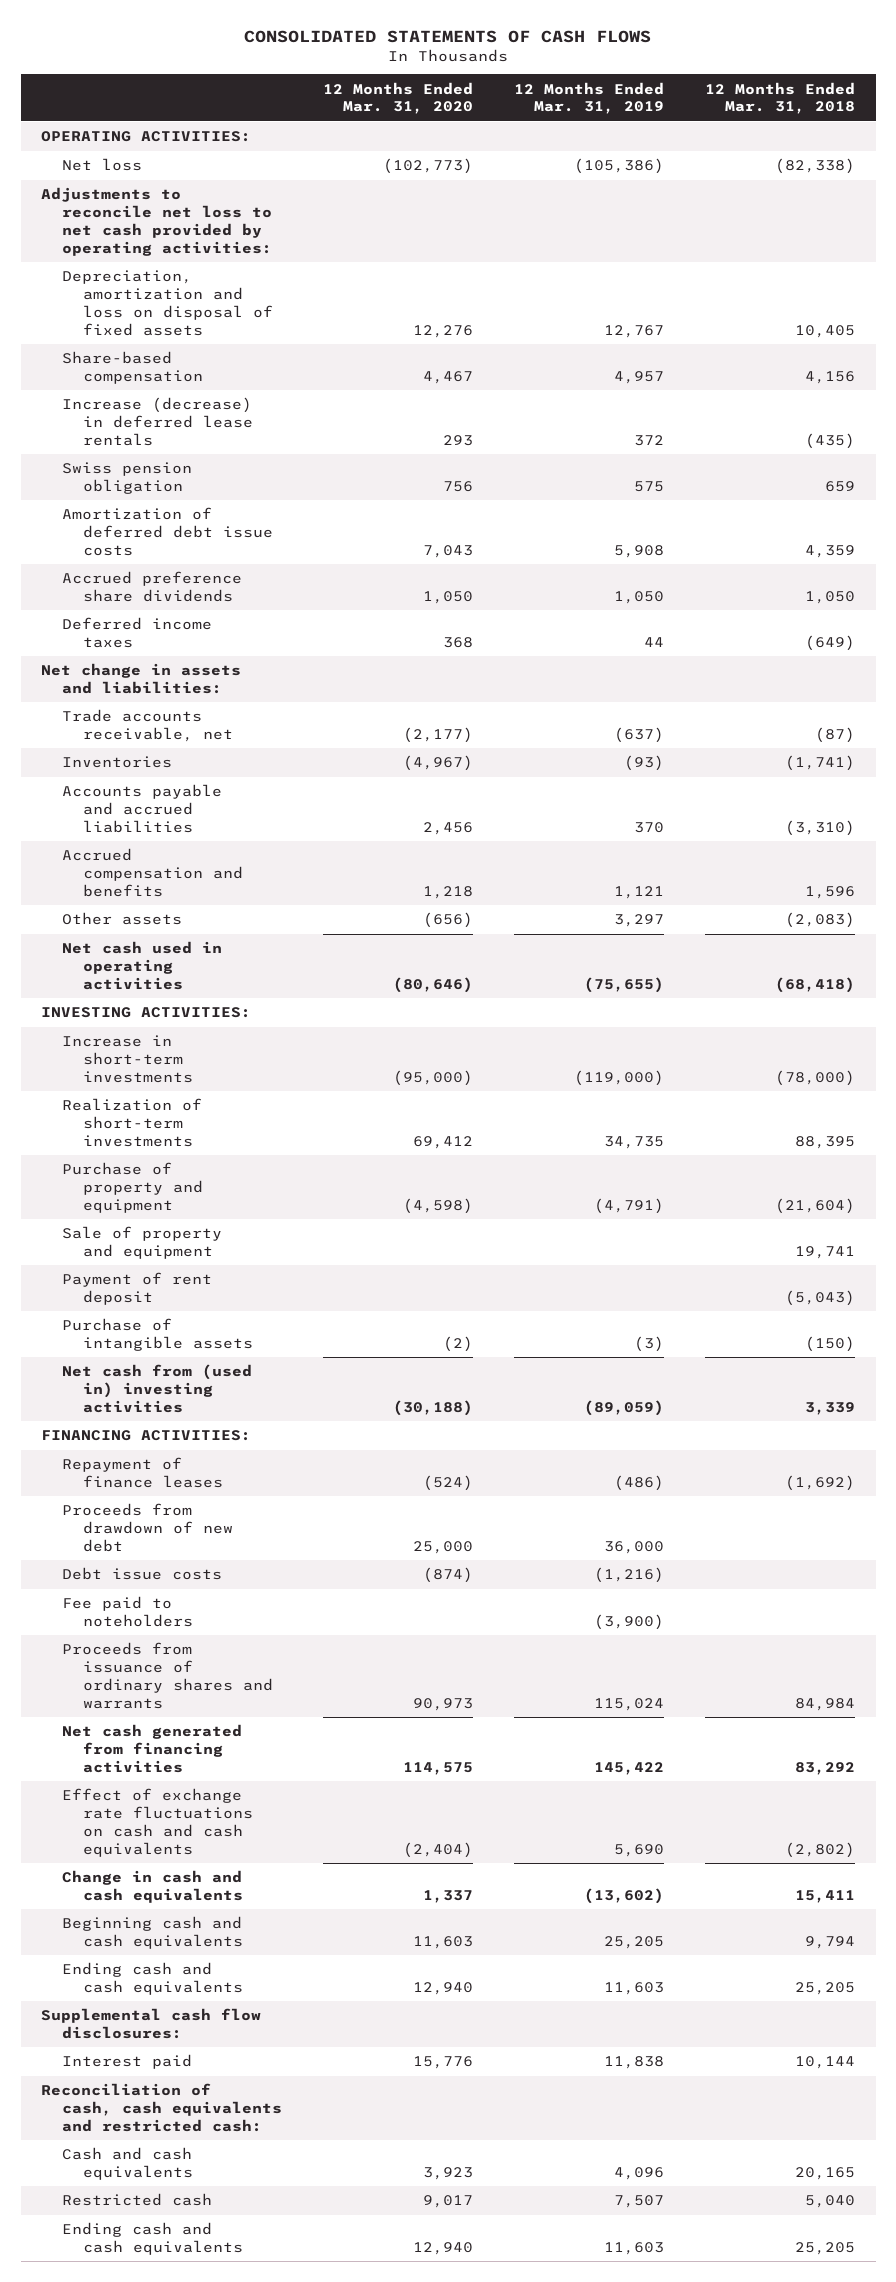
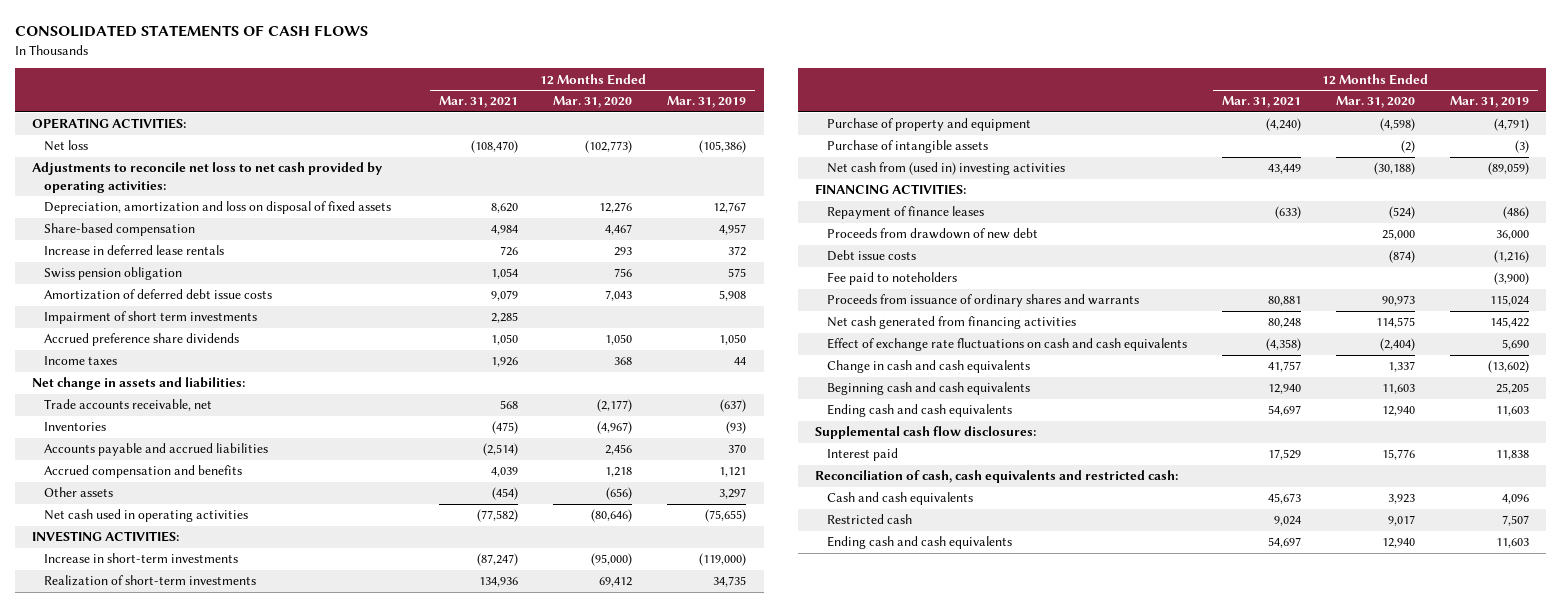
- | 12 Months Ended Mar. 31, 2020 | 12 Months Ended Mar. 31, 2019 | 12 Months Ended Mar. 31, 2018
+ | 12 Months Ended Mar. 31, 2021 | 12 Months Ended Mar. 31, 2020 | 12 Months Ended Mar. 31, 2019
- Increase (decrease) in deferred lease rentals | 293 | 372 | (435)
+ Increase in deferred lease rentals | 726 | 293 | 372
+ Impairment of short term investments | 2,285 | |
- Deferred income taxes | 368 | 44 | (649)
+ Income taxes | 1,926 | 368 | 44
- Sale of property and equipment | | | 19,741
- Payment of rent deposit | | | (5,043)

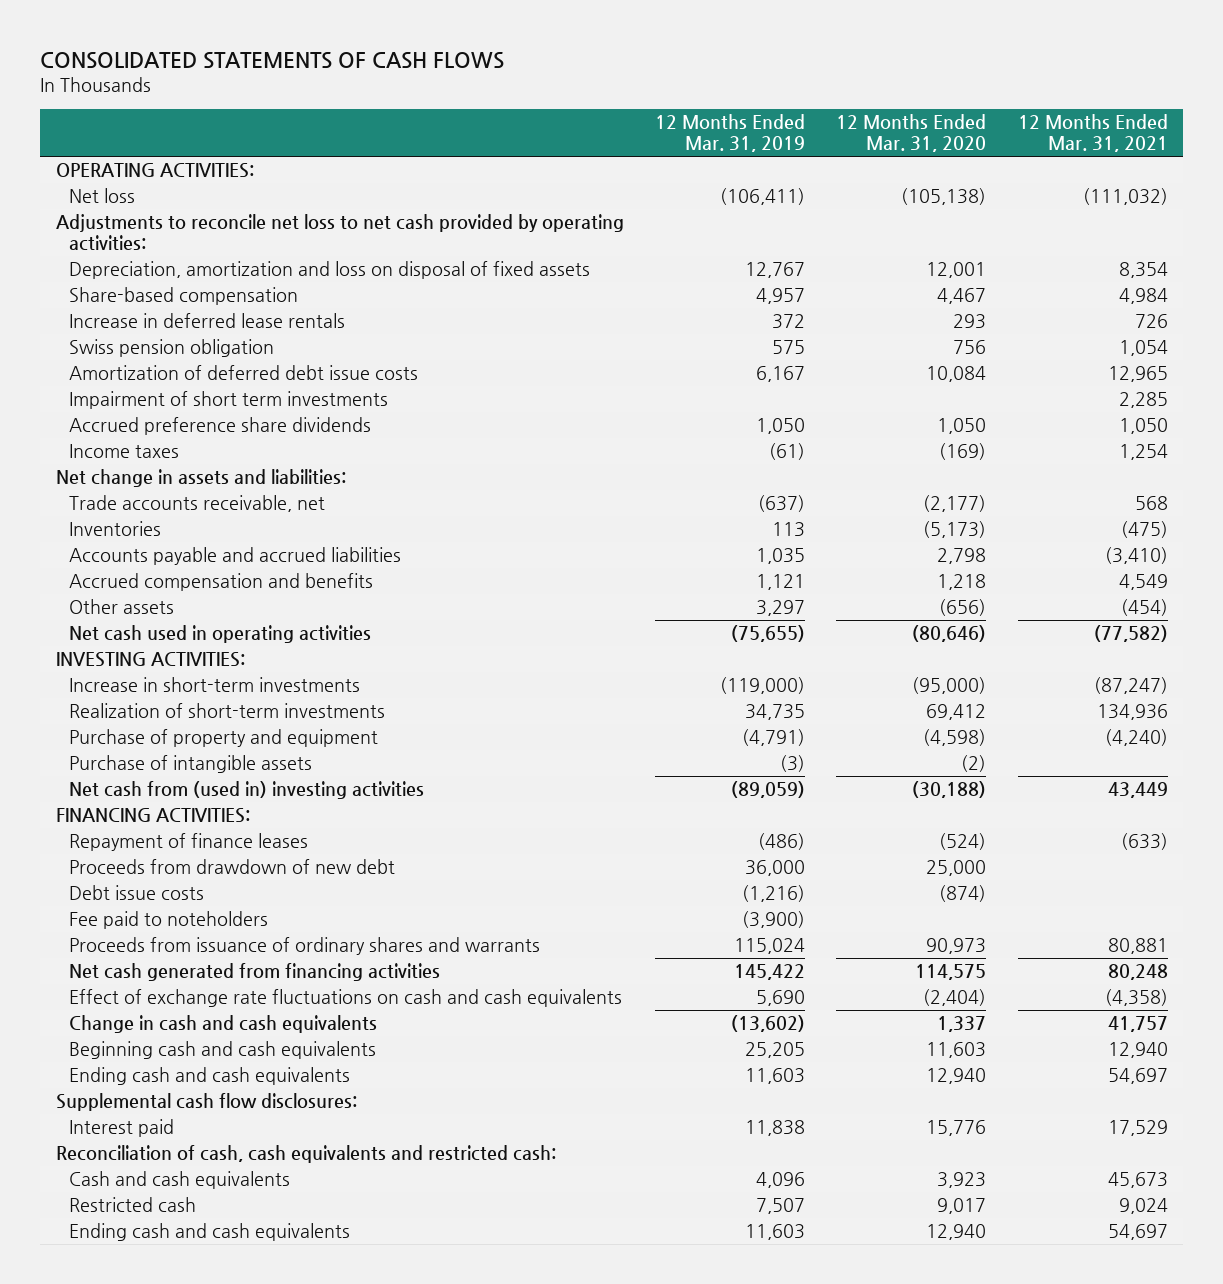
- | 12 Months Ended Mar. 31, 2021 | 12 Months Ended Mar. 31, 2020 | 12 Months Ended Mar. 31, 2019
+ | 12 Months Ended Mar. 31, 2019 | 12 Months Ended Mar. 31, 2020 | 12 Months Ended Mar. 31, 2021
- Net loss | (108,470) | (102,773) | (105,386)
+ Net loss | (106,411) | (105,138) | (111,032)
- Depreciation, amortization and loss on disposal of fixed assets | 8,620 | 12,276 | 12,767
+ Depreciation, amortization and loss on disposal of fixed assets | 12,767 | 12,001 | 8,354
- Amortization of deferred debt issue costs | 9,079 | 7,043 | 5,908
+ Amortization of deferred debt issue costs | 6,167 | 10,084 | 12,965
- Income taxes | 1,926 | 368 | 44
+ Income taxes | (61) | (169) | 1,254
- Inventories | (475) | (4,967) | (93)
- Accounts payable and accrued liabilities | (2,514) | 2,456 | 370
- Accrued compensation and benefits | 4,039 | 1,218 | 1,121
+ Inventories | 113 | (5,173) | (475)
+ Accounts payable and accrued liabilities | 1,035 | 2,798 | (3,410)
+ Accrued compensation and benefits | 1,121 | 1,218 | 4,549

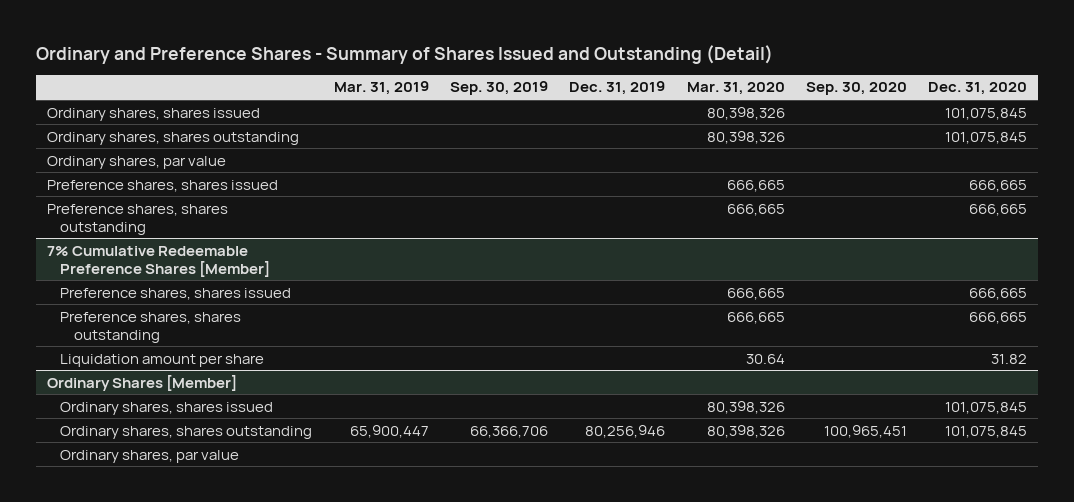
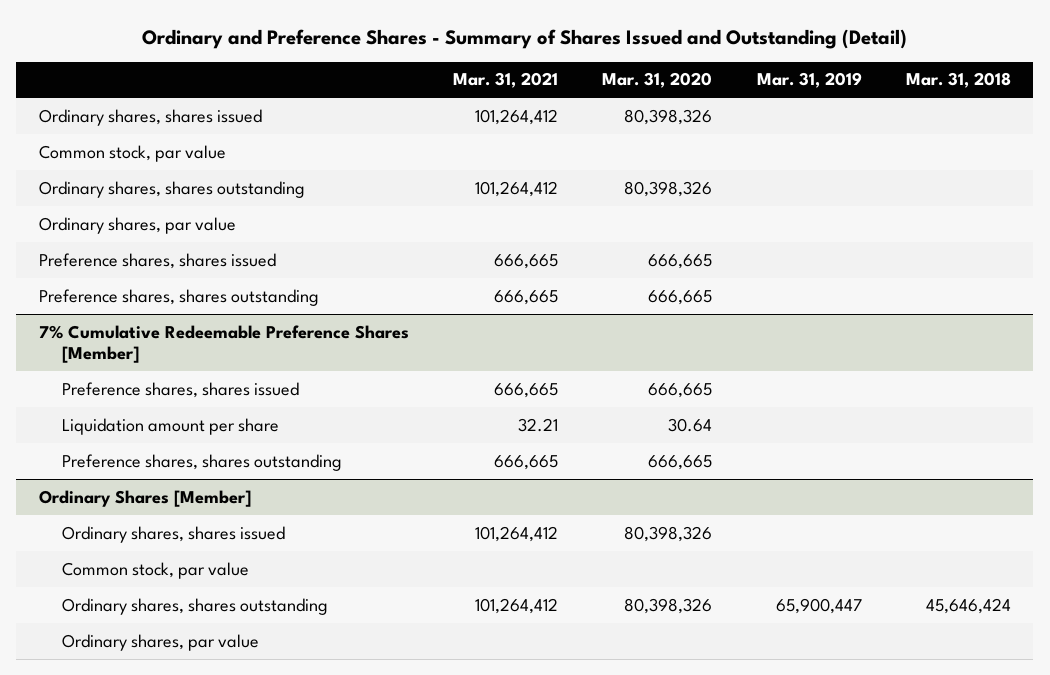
- | Mar. 31, 2019 | Sep. 30, 2019 | Dec. 31, 2019 | Mar. 31, 2020 | Sep. 30, 2020 | Dec. 31, 2020
+ | Mar. 31, 2021 | Mar. 31, 2020 | Mar. 31, 2019 | Mar. 31, 2018
+ Common stock, par value
@ 7% Cumulative Redeemable Preference Shares [Member]
moved down: Preference shares, shares outstanding | 666,665 | 666,665 | |
@ Ordinary Shares [Member]
+ Common stock, par value

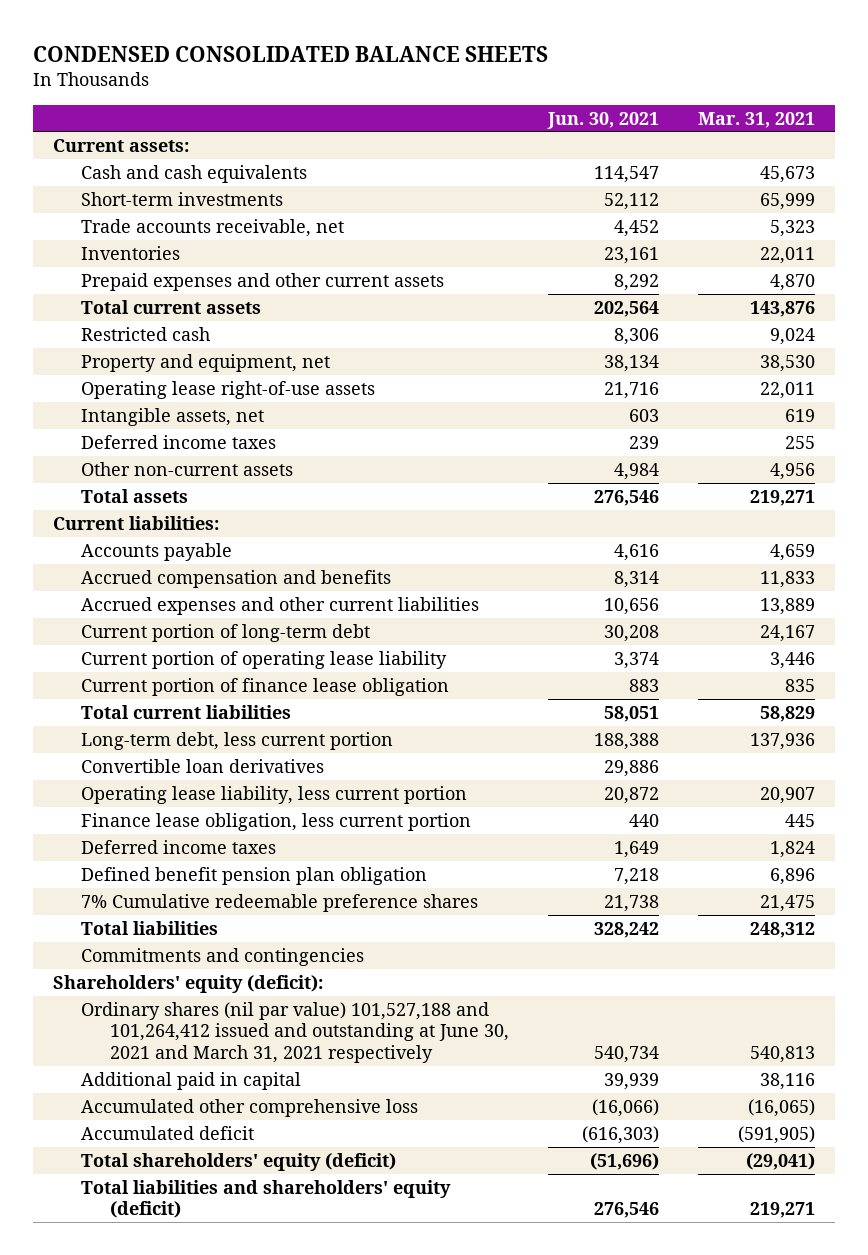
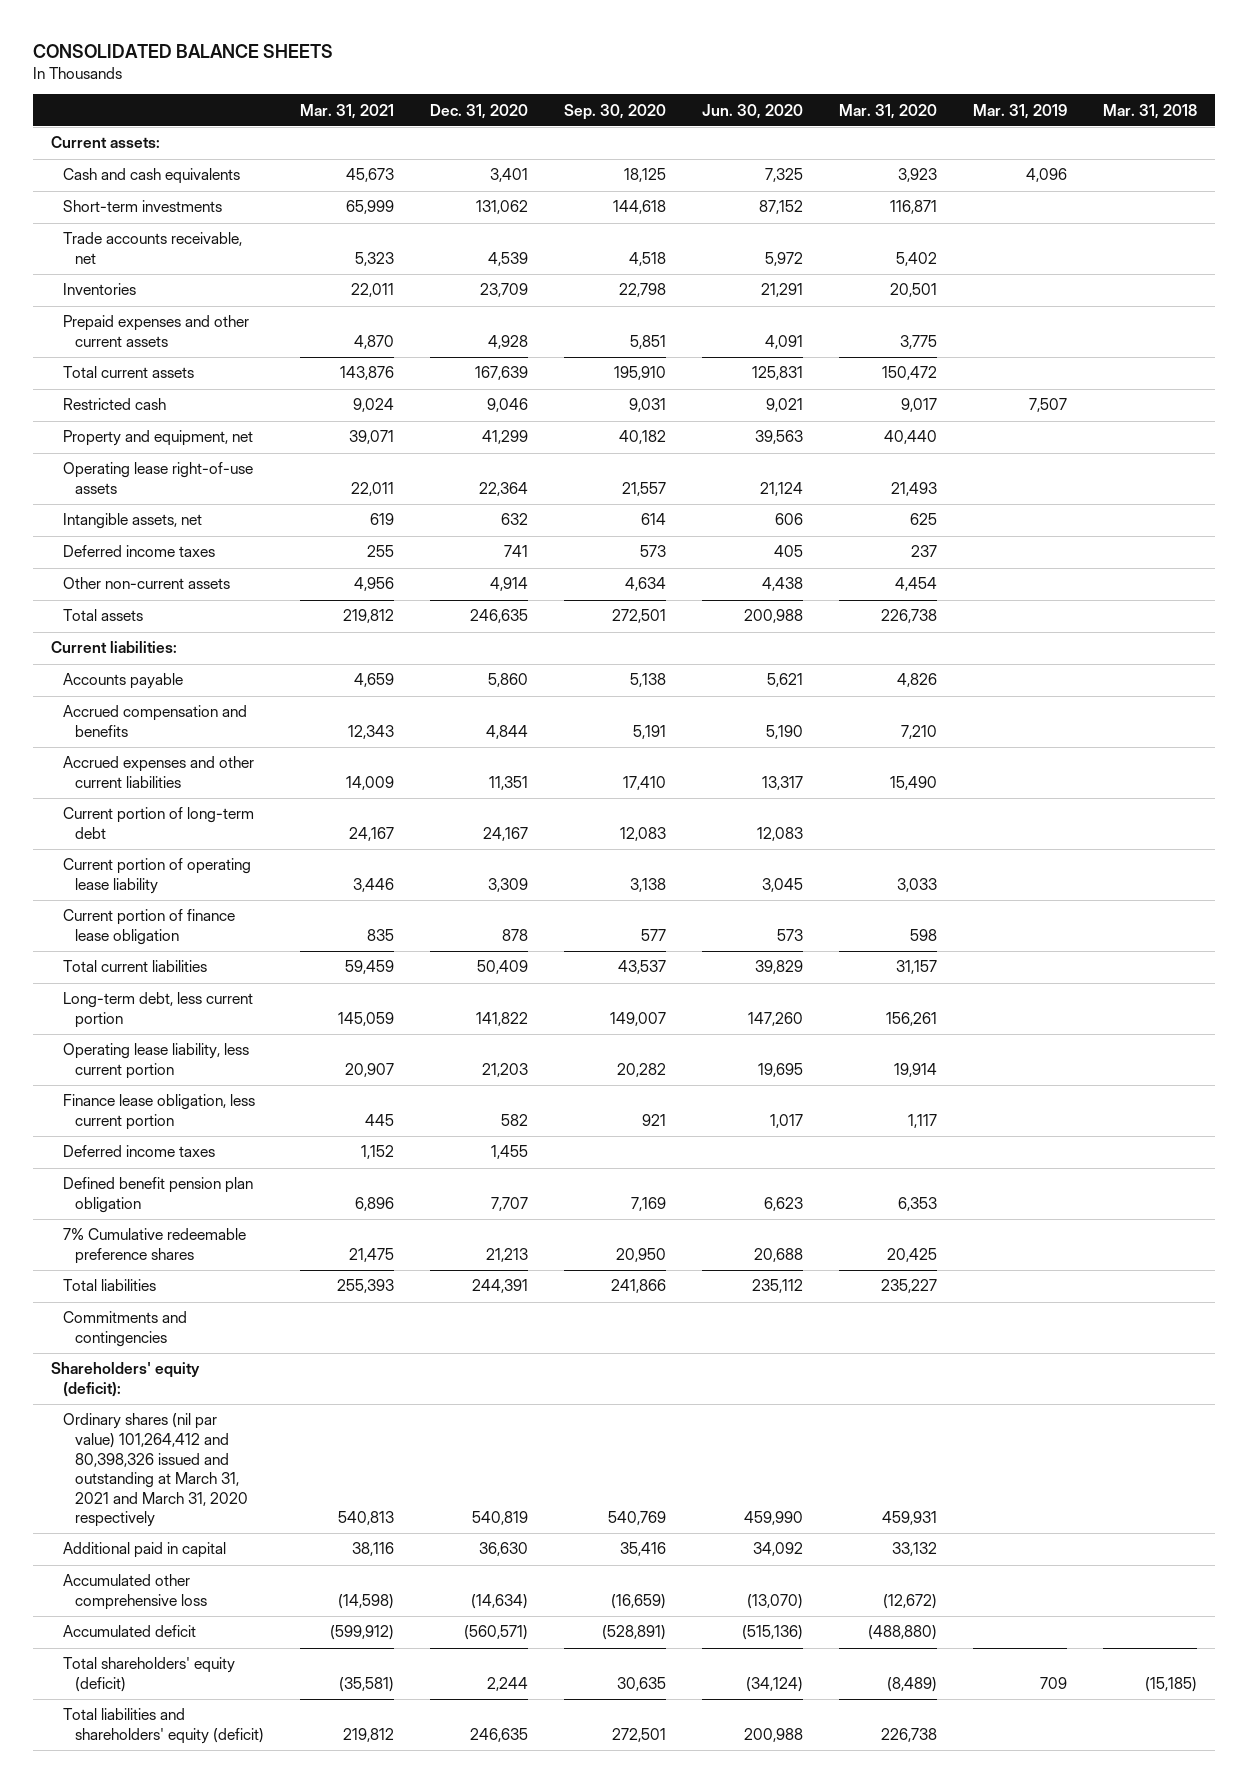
- CONDENSED CONSOLIDATED BALANCE SHEETS
+ CONSOLIDATED BALANCE SHEETS
- | Jun. 30, 2021 | Mar. 31, 2021
+ | Mar. 31, 2021 | Dec. 31, 2020 | Sep. 30, 2020 | Jun. 30, 2020 | Mar. 31, 2020 | Mar. 31, 2019 | Mar. 31, 2018
- Property and equipment, net | 38,134 | 38,530
+ Property and equipment, net | 39,071 | 41,299 | 40,182 | 39,563 | 40,440 | |
- Total assets | 276,546 | 219,271
+ Total assets | 219,812 | 246,635 | 272,501 | 200,988 | 226,738 | |
- Accrued compensation and benefits | 8,314 | 11,833
- Accrued expenses and other current liabilities | 10,656 | 13,889
+ Accrued compensation and benefits | 12,343 | 4,844 | 5,191 | 5,190 | 7,210 | |
+ Accrued expenses and other current liabilities | 14,009 | 11,351 | 17,410 | 13,317 | 15,490 | |
- Total current liabilities | 58,051 | 58,829
- Long-term debt, less current portion | 188,388 | 137,936
- Convertible loan derivatives | 29,886 |
+ Total current liabilities | 59,459 | 50,409 | 43,537 | 39,829 | 31,157 | |
+ Long-term debt, less current portion | 145,059 | 141,822 | 149,007 | 147,260 | 156,261 | |
- Deferred income taxes | 1,649 | 1,824
+ Deferred income taxes | 1,152 | 1,455 | | | | |
- Total liabilities | 328,242 | 248,312
+ Total liabilities | 255,393 | 244,391 | 241,866 | 235,112 | 235,227 | |
- Ordinary shares (nil par value) 101,527,188 and 101,264,412 issued and outstanding at June 30, 2021 and March 31, 2021 respectively | 540,734 | 540,813
+ Ordinary shares (nil par value) 101,264,412 and 80,398,326 issued and outstanding at March 31, 2021 and March 31, 2020 respectively | 540,813 | 540,819 | 540,769 | 459,990 | 459,931 | |
- Accumulated other comprehensive loss | (16,066) | (16,065)
- Accumulated deficit | (616,303) | (591,905)
- Total shareholders' equity (deficit) | (51,696) | (29,041)
- Total liabilities and shareholders' equity (deficit) | 276,546 | 219,271
+ Accumulated other comprehensive loss | (14,598) | (14,634) | (16,659) | (13,070) | (12,672) | |
+ Accumulated deficit | (599,912) | (560,571) | (528,891) | (515,136) | (488,880) | |
+ Total shareholders' equity (deficit) | (35,581) | 2,244 | 30,635 | (34,124) | (8,489) | 709 | (15,185)
+ Total liabilities and shareholders' equity (deficit) | 219,812 | 246,635 | 272,501 | 200,988 | 226,738 | |

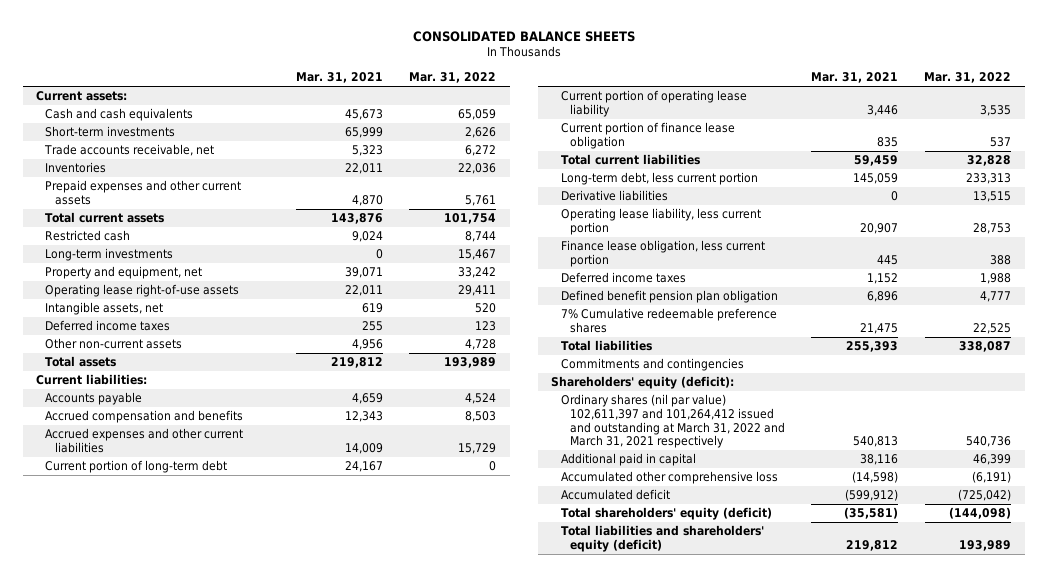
- | Mar. 31, 2021 | Dec. 31, 2020 | Sep. 30, 2020 | Jun. 30, 2020 | Mar. 31, 2020 | Mar. 31, 2019 | Mar. 31, 2018
+ | Mar. 31, 2021 | Mar. 31, 2022
+ Long-term investments | 0 | 15,467
+ Derivative liabilities | 0 | 13,515
- Ordinary shares (nil par value) 101,264,412 and 80,398,326 issued and outstanding at March 31, 2021 and March 31, 2020 respectively | 540,813 | 540,819 | 540,769 | 459,990 | 459,931 | |
+ Ordinary shares (nil par value) 102,611,397 and 101,264,412 issued and outstanding at March 31, 2022 and March 31, 2021 respectively | 540,813 | 540,736

